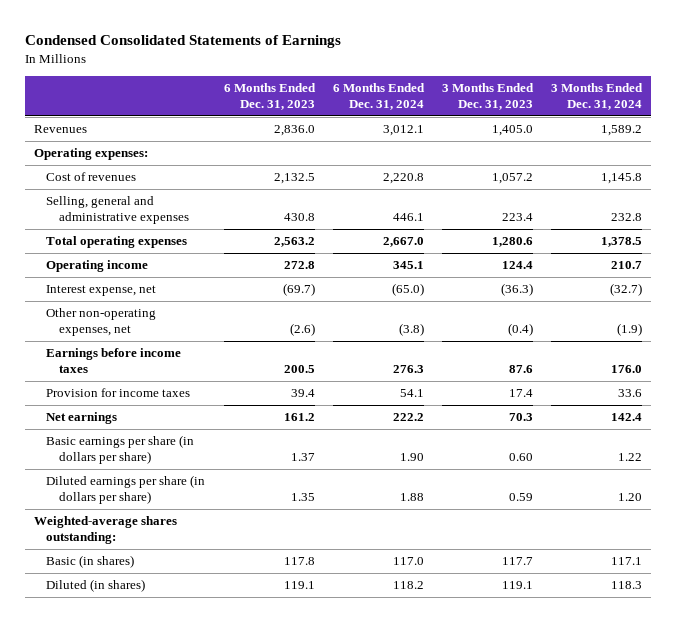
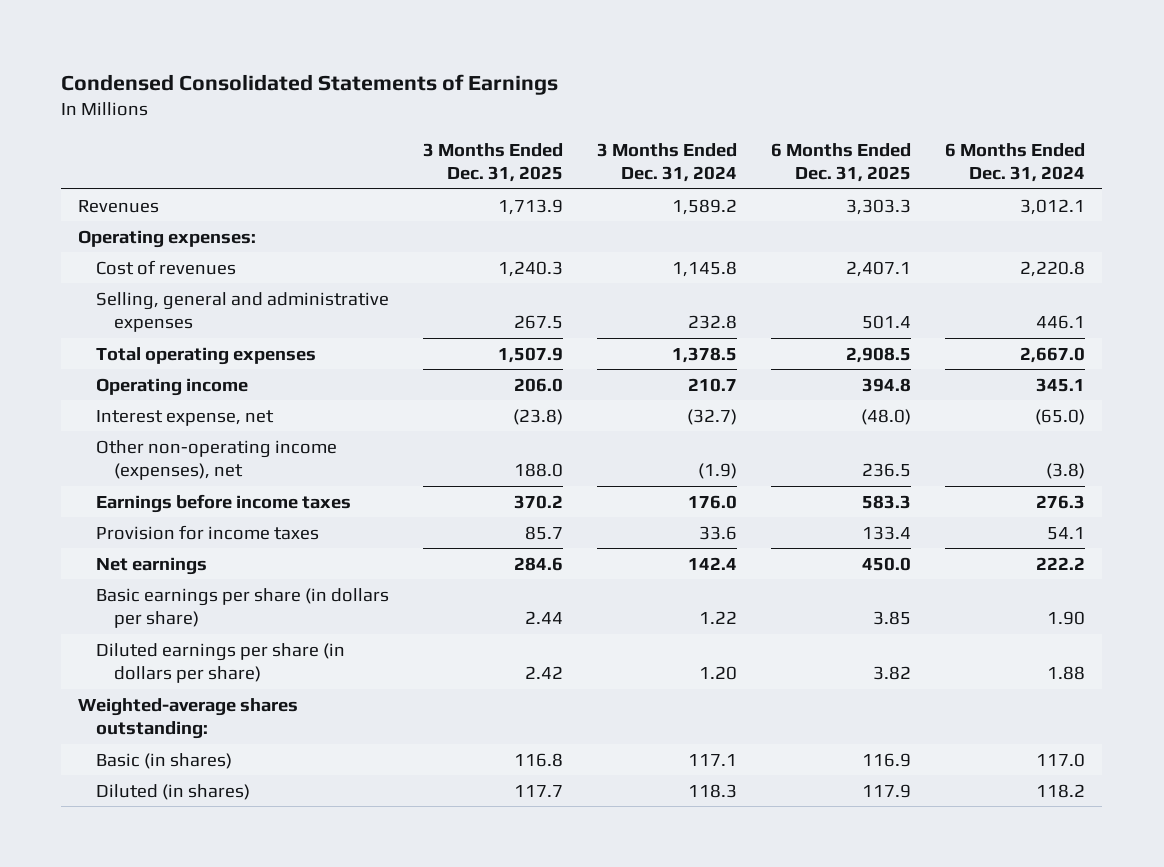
- | 6 Months Ended Dec. 31, 2023 | 6 Months Ended Dec. 31, 2024 | 3 Months Ended Dec. 31, 2023 | 3 Months Ended Dec. 31, 2024
+ | 3 Months Ended Dec. 31, 2025 | 3 Months Ended Dec. 31, 2024 | 6 Months Ended Dec. 31, 2025 | 6 Months Ended Dec. 31, 2024
- Other non-operating expenses, net | (2.6) | (3.8) | (0.4) | (1.9)
+ Other non-operating income (expenses), net | 188.0 | (1.9) | 236.5 | (3.8)

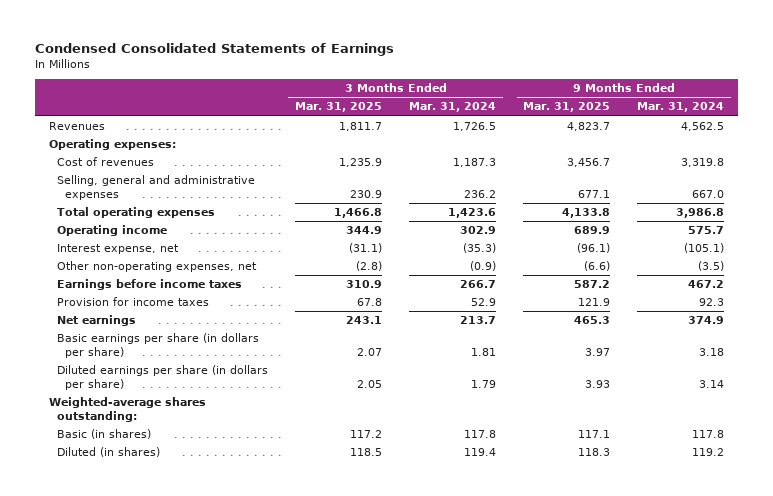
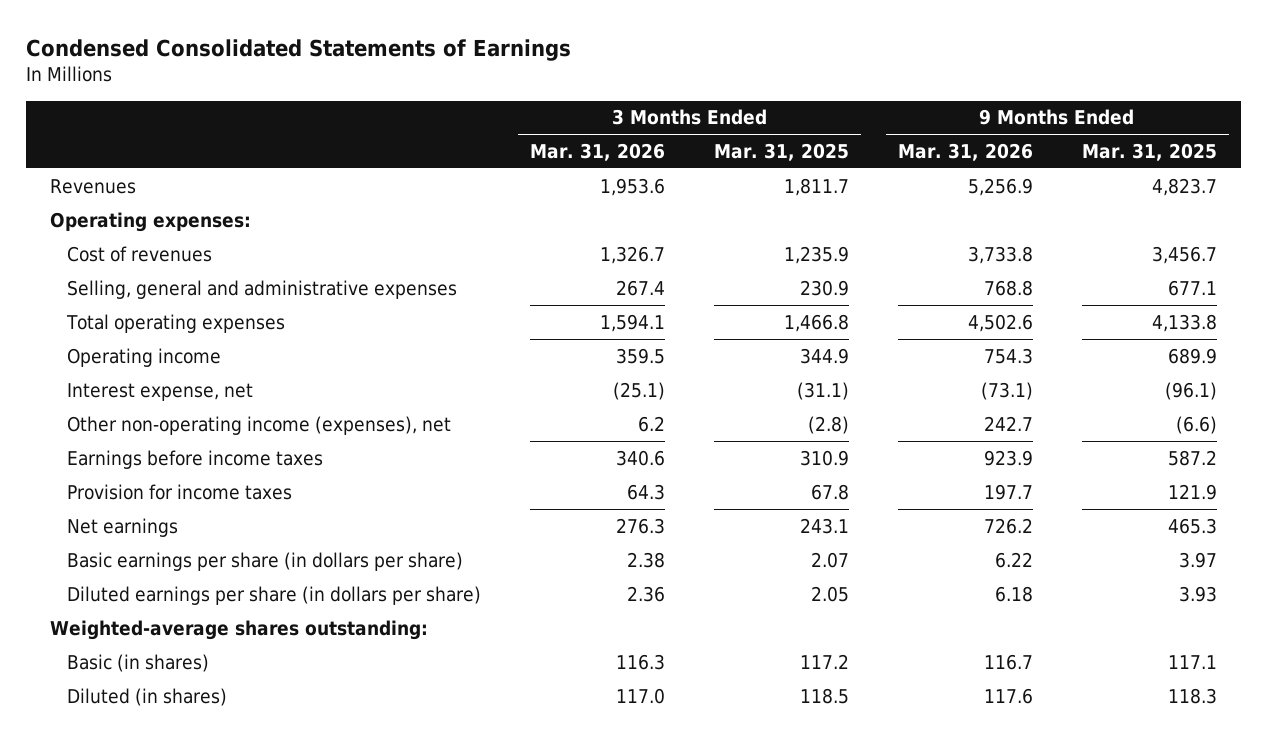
- | 3 Months Ended Mar. 31, 2025 | 3 Months Ended Mar. 31, 2024 | 9 Months Ended Mar. 31, 2025 | 9 Months Ended Mar. 31, 2024
+ | 3 Months Ended Mar. 31, 2026 | 3 Months Ended Mar. 31, 2025 | 9 Months Ended Mar. 31, 2026 | 9 Months Ended Mar. 31, 2025
- Other non-operating expenses, net | (2.8) | (0.9) | (6.6) | (3.5)
+ Other non-operating income (expenses), net | 6.2 | (2.8) | 242.7 | (6.6)

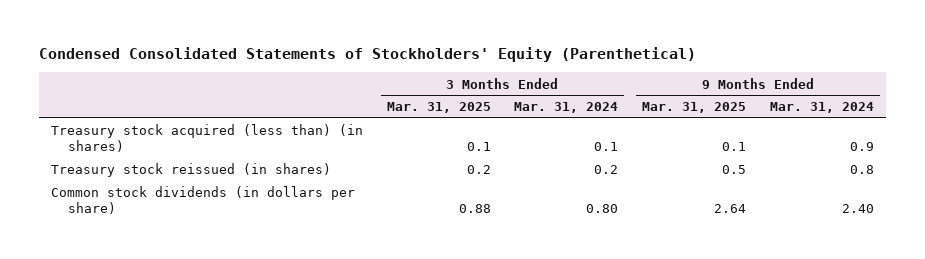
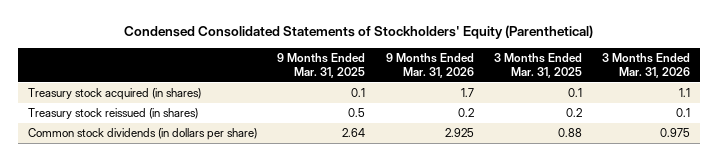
- | 3 Months Ended Mar. 31, 2025 | 3 Months Ended Mar. 31, 2024 | 9 Months Ended Mar. 31, 2025 | 9 Months Ended Mar. 31, 2024
+ | 9 Months Ended Mar. 31, 2025 | 9 Months Ended Mar. 31, 2026 | 3 Months Ended Mar. 31, 2025 | 3 Months Ended Mar. 31, 2026
- Treasury stock acquired (less than) (in shares) | 0.1 | 0.1 | 0.1 | 0.9
+ Treasury stock acquired (in shares) | 0.1 | 1.7 | 0.1 | 1.1

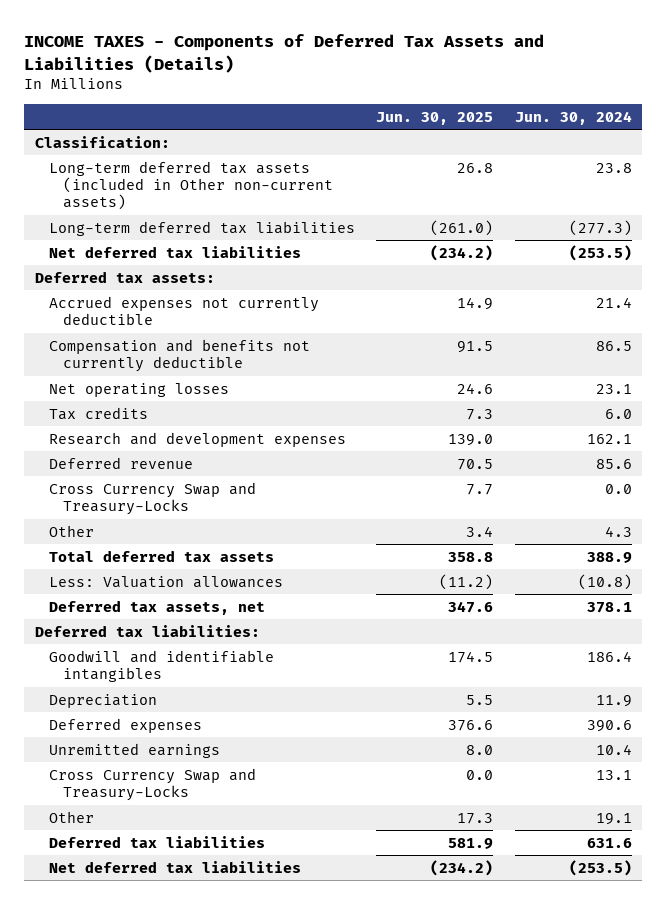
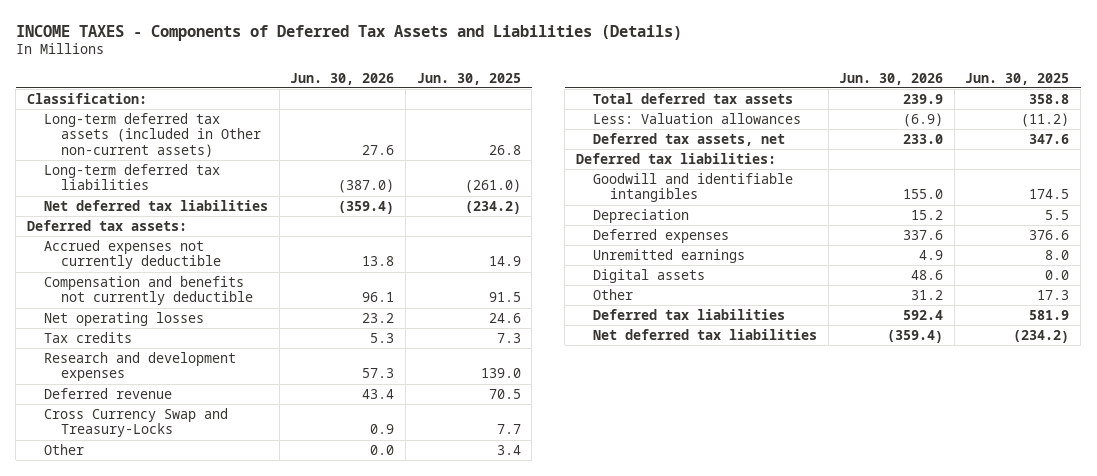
- | Jun. 30, 2025 | Jun. 30, 2024
+ | Jun. 30, 2026 | Jun. 30, 2025
- Cross Currency Swap and Treasury-Locks | 0.0 | 13.1
+ Digital assets | 48.6 | 0.0

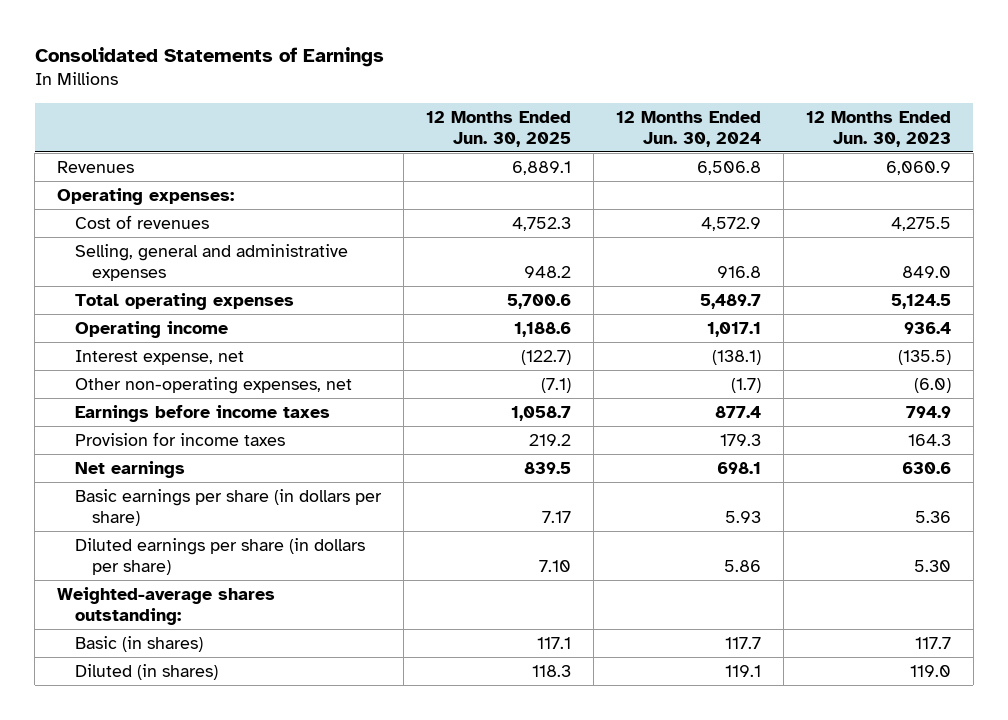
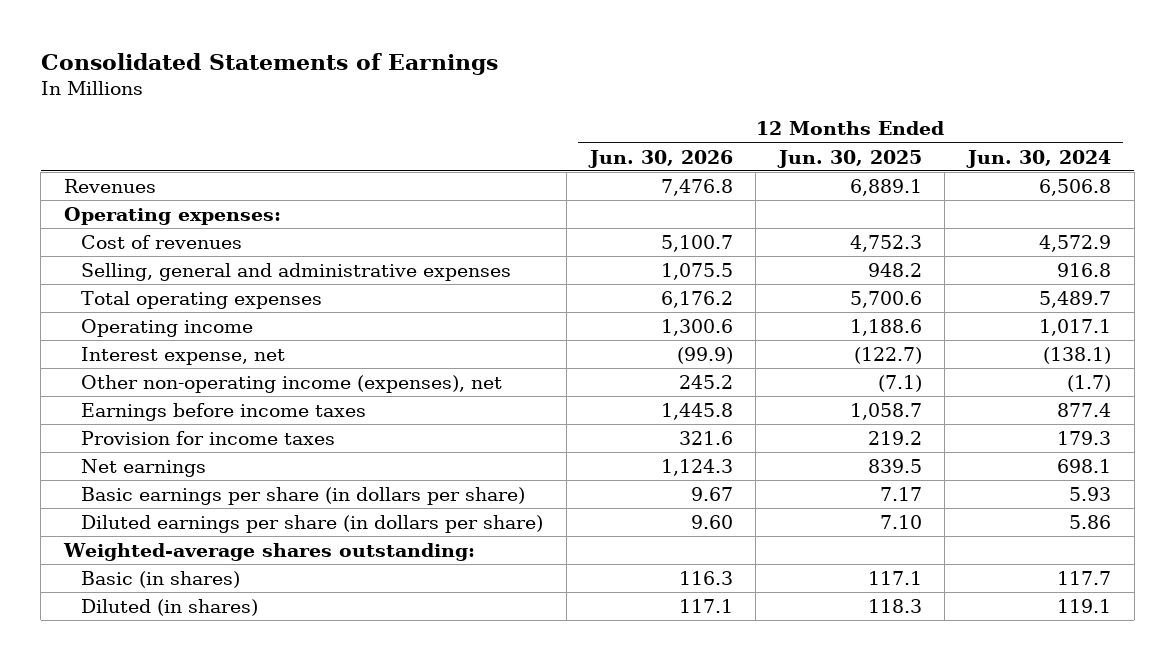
- | 12 Months Ended Jun. 30, 2025 | 12 Months Ended Jun. 30, 2024 | 12 Months Ended Jun. 30, 2023
+ | 12 Months Ended Jun. 30, 2026 | 12 Months Ended Jun. 30, 2025 | 12 Months Ended Jun. 30, 2024
- Other non-operating expenses, net | (7.1) | (1.7) | (6.0)
+ Other non-operating income (expenses), net | 245.2 | (7.1) | (1.7)

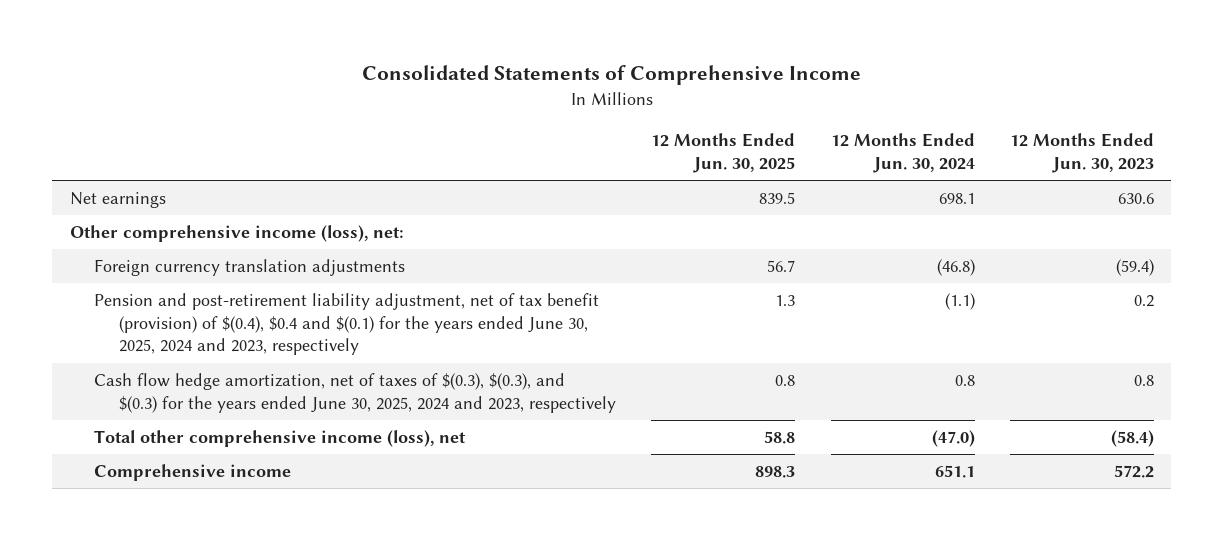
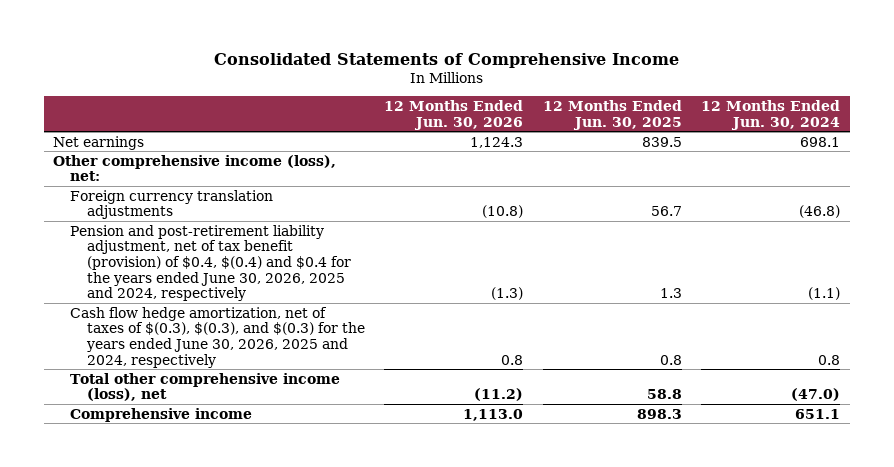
- | 12 Months Ended Jun. 30, 2025 | 12 Months Ended Jun. 30, 2024 | 12 Months Ended Jun. 30, 2023
+ | 12 Months Ended Jun. 30, 2026 | 12 Months Ended Jun. 30, 2025 | 12 Months Ended Jun. 30, 2024
- Pension and post-retirement liability adjustment, net of tax benefit (provision) of $(0.4), $0.4 and $(0.1) for the years ended June 30, 2025, 2024 and 2023, respectively | 1.3 | (1.1) | 0.2
- Cash flow hedge amortization, net of taxes of $(0.3), $(0.3), and $(0.3) for the years ended June 30, 2025, 2024 and 2023, respectively | 0.8 | 0.8 | 0.8
+ Pension and post-retirement liability adjustment, net of tax benefit (provision) of $0.4, $(0.4) and $0.4 for the years ended June 30, 2026, 2025 and 2024, respectively | (1.3) | 1.3 | (1.1)
+ Cash flow hedge amortization, net of taxes of $(0.3), $(0.3), and $(0.3) for the years ended June 30, 2026, 2025 and 2024, respectively | 0.8 | 0.8 | 0.8

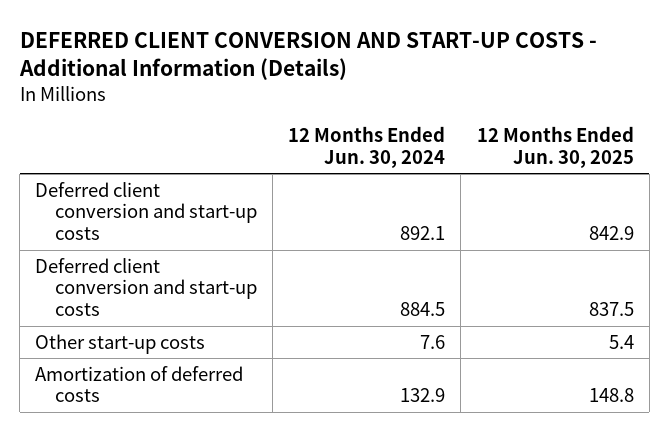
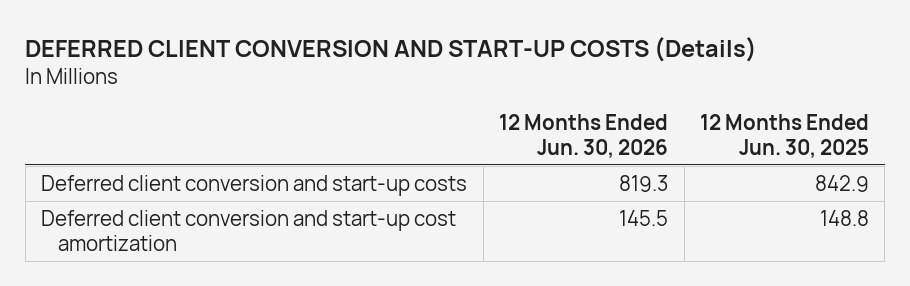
- DEFERRED CLIENT CONVERSION AND START-UP COSTS - Additional Information (Details)
+ DEFERRED CLIENT CONVERSION AND START-UP COSTS (Details)
- | 12 Months Ended Jun. 30, 2024 | 12 Months Ended Jun. 30, 2025
+ | 12 Months Ended Jun. 30, 2026 | 12 Months Ended Jun. 30, 2025
- Deferred client conversion and start-up costs | 884.5 | 837.5
- Other start-up costs | 7.6 | 5.4
- Amortization of deferred costs | 132.9 | 148.8
+ Deferred client conversion and start-up cost amortization | 145.5 | 148.8

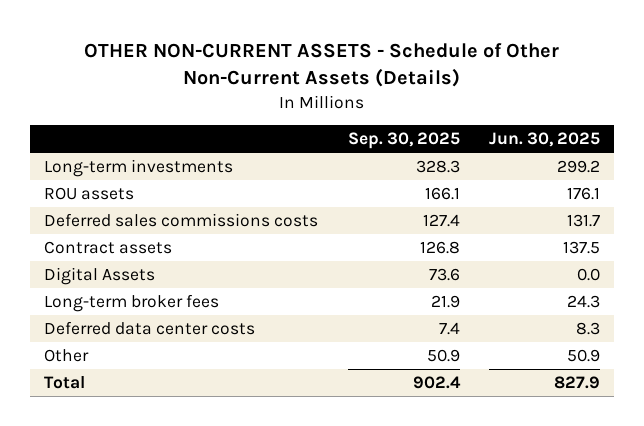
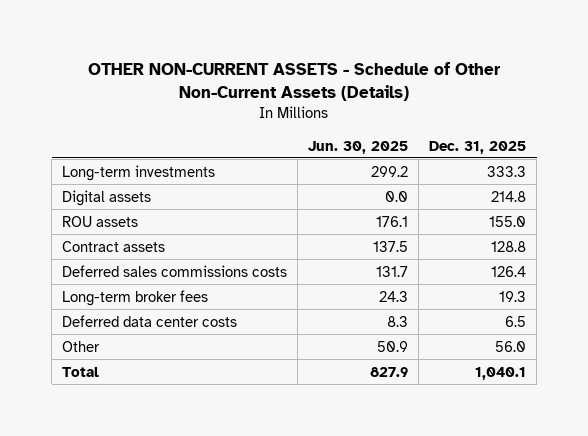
- | Sep. 30, 2025 | Jun. 30, 2025
+ | Jun. 30, 2025 | Dec. 31, 2025
+ Digital assets | 0.0 | 214.8
- Digital Assets | 73.6 | 0.0
moved down: Deferred sales commissions costs | 131.7 | 126.4

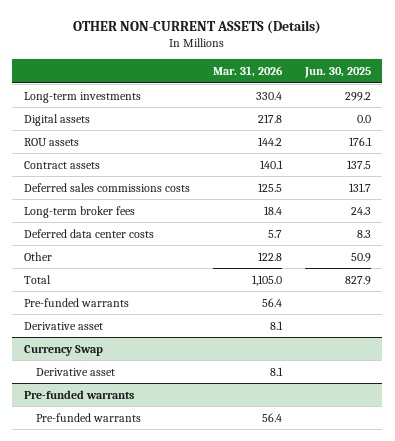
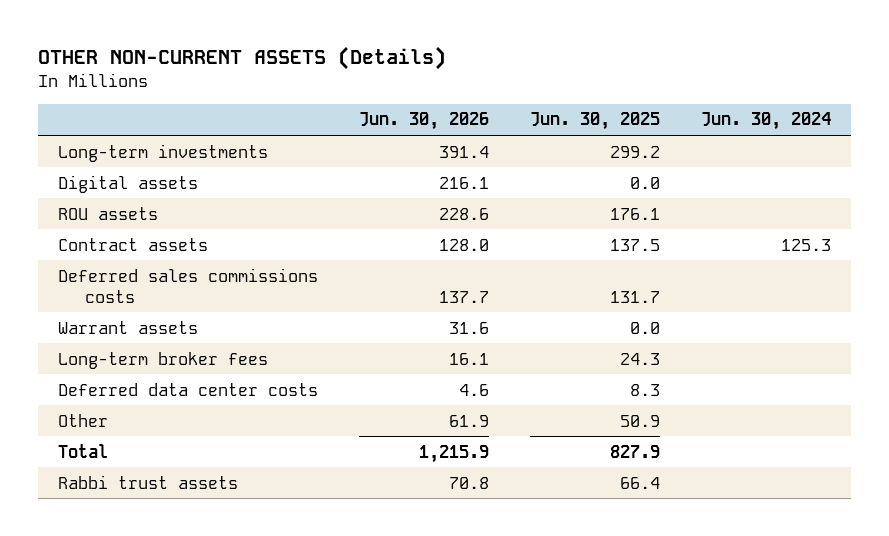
- | Mar. 31, 2026 | Jun. 30, 2025
+ | Jun. 30, 2026 | Jun. 30, 2025 | Jun. 30, 2024
+ Warrant assets | 31.6 | 0.0 |
- Pre-funded warrants | 56.4 |
- Derivative asset | 8.1 |
- Currency Swap
- Derivative asset | 8.1 |
- Pre-funded warrants
- Pre-funded warrants | 56.4 |
+ Rabbi trust assets | 70.8 | 66.4 |

